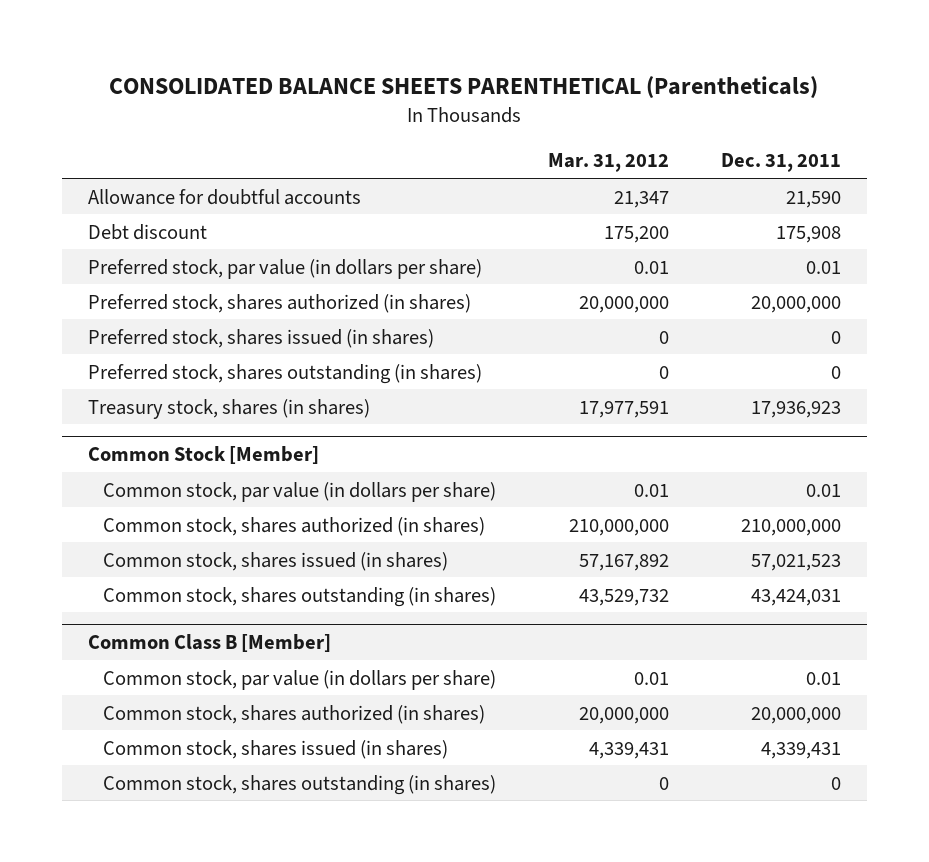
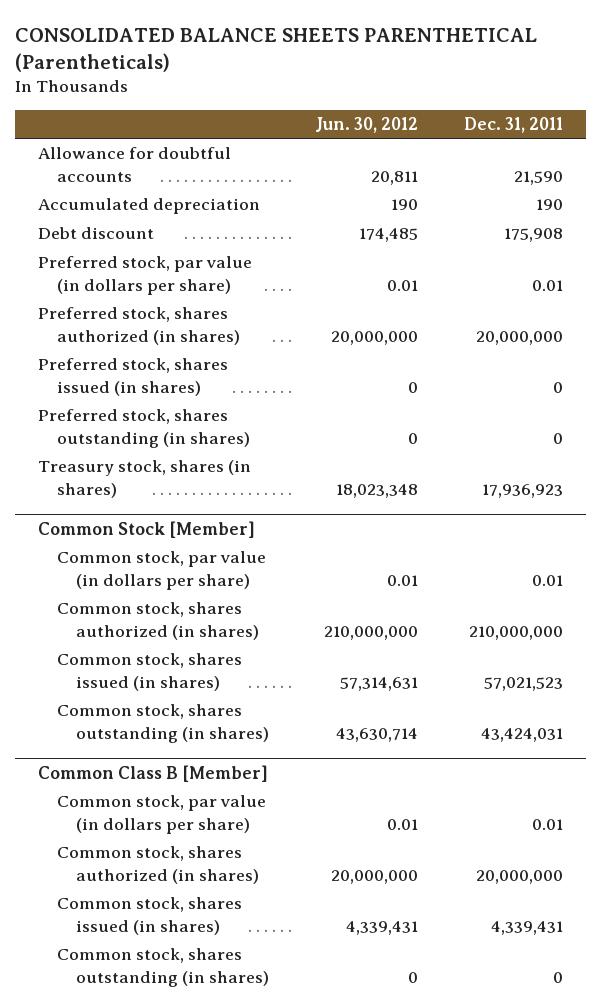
- | Mar. 31, 2012 | Dec. 31, 2011
+ | Jun. 30, 2012 | Dec. 31, 2011
+ Accumulated depreciation | 190 | 190

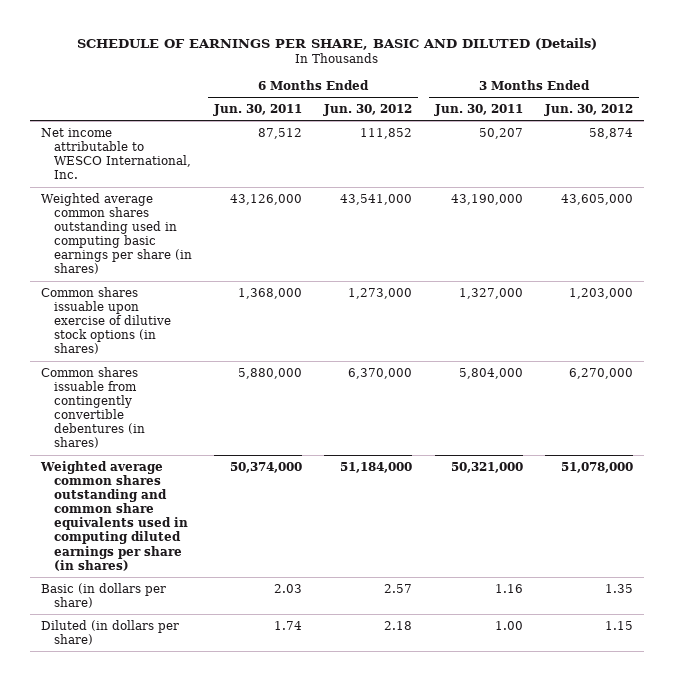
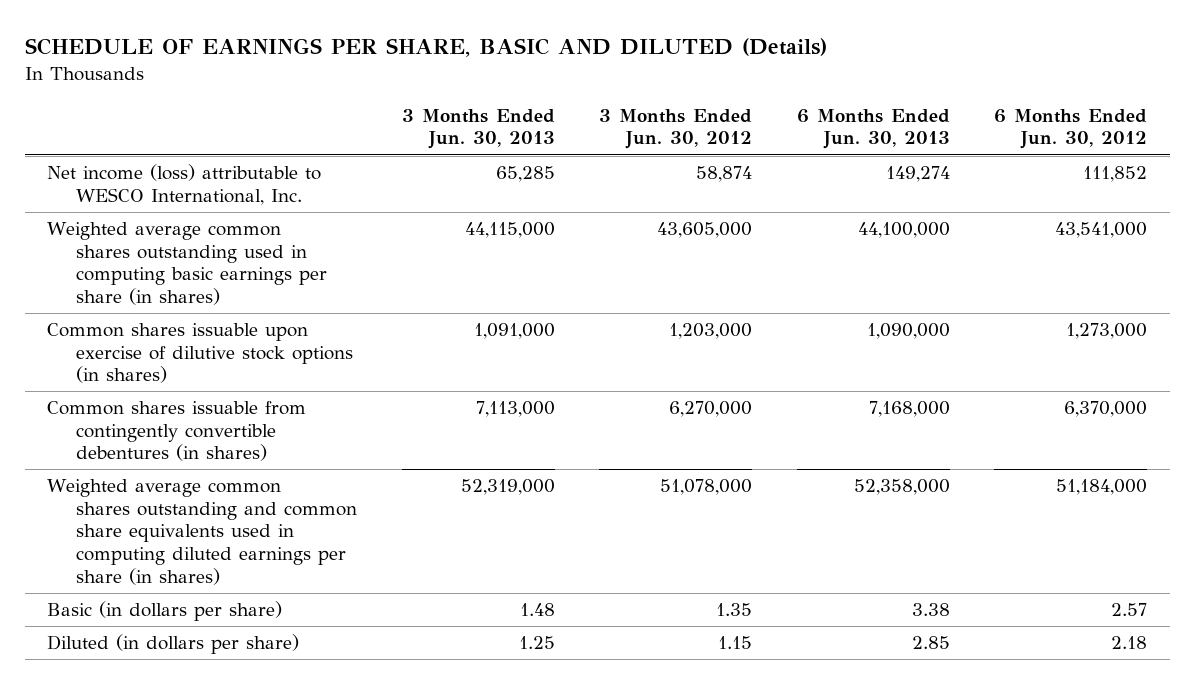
- | 6 Months Ended Jun. 30, 2011 | 6 Months Ended Jun. 30, 2012 | 3 Months Ended Jun. 30, 2011 | 3 Months Ended Jun. 30, 2012
+ | 3 Months Ended Jun. 30, 2013 | 3 Months Ended Jun. 30, 2012 | 6 Months Ended Jun. 30, 2013 | 6 Months Ended Jun. 30, 2012
- Net income attributable to WESCO International, Inc. | 87,512 | 111,852 | 50,207 | 58,874
+ Net income (loss) attributable to WESCO International, Inc. | 65,285 | 58,874 | 149,274 | 111,852

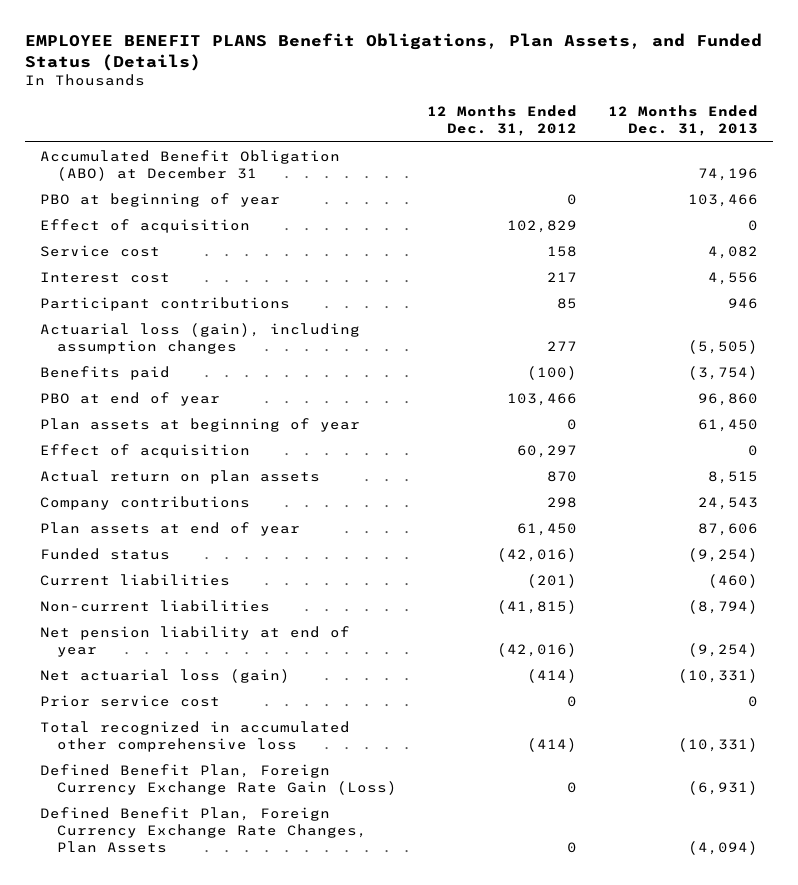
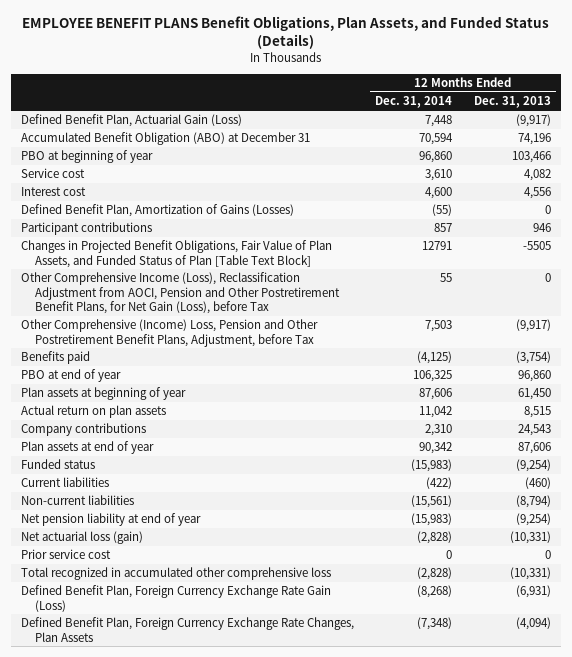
- | 12 Months Ended Dec. 31, 2012 | 12 Months Ended Dec. 31, 2013
+ | 12 Months Ended Dec. 31, 2014 | 12 Months Ended Dec. 31, 2013
+ Defined Benefit Plan, Actuarial Gain (Loss) | 7,448 | (9,917)
- Effect of acquisition | 102,829 | 0
+ Defined Benefit Plan, Amortization of Gains (Losses) | (55) | 0
- Actuarial loss (gain), including assumption changes | 277 | (5,505)
+ Changes in Projected Benefit Obligations, Fair Value of Plan Assets, and Funded Status of Plan [Table Text Block] | 12791 | -5505
+ Other Comprehensive Income (Loss), Reclassification Adjustment from AOCI, Pension and Other Postretirement Benefit Plans, for Net Gain (Loss), before Tax | 55 | 0
+ Other Comprehensive (Income) Loss, Pension and Other Postretirement Benefit Plans, Adjustment, before Tax | 7,503 | (9,917)
- Effect of acquisition | 60,297 | 0

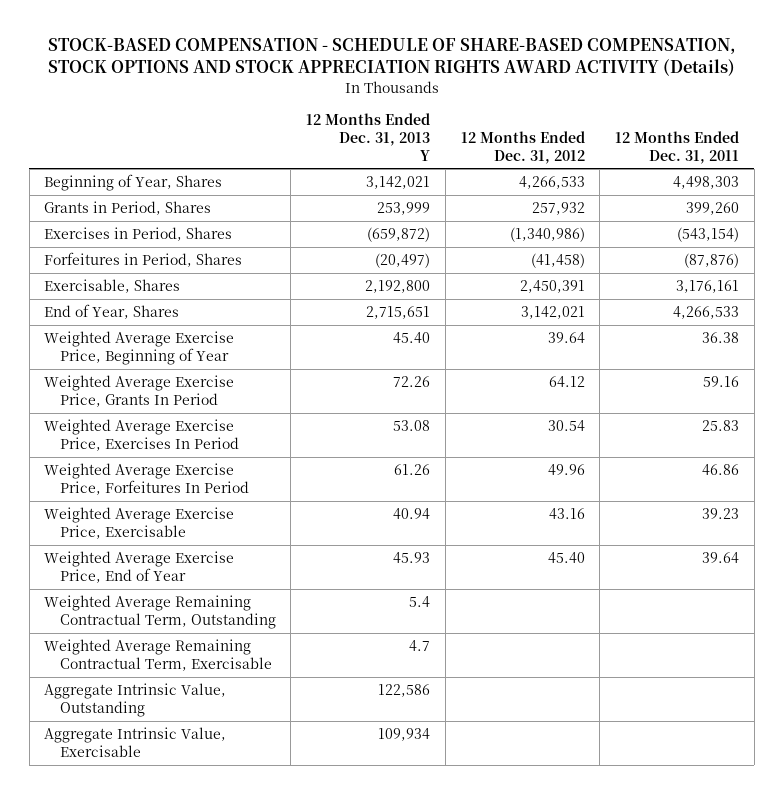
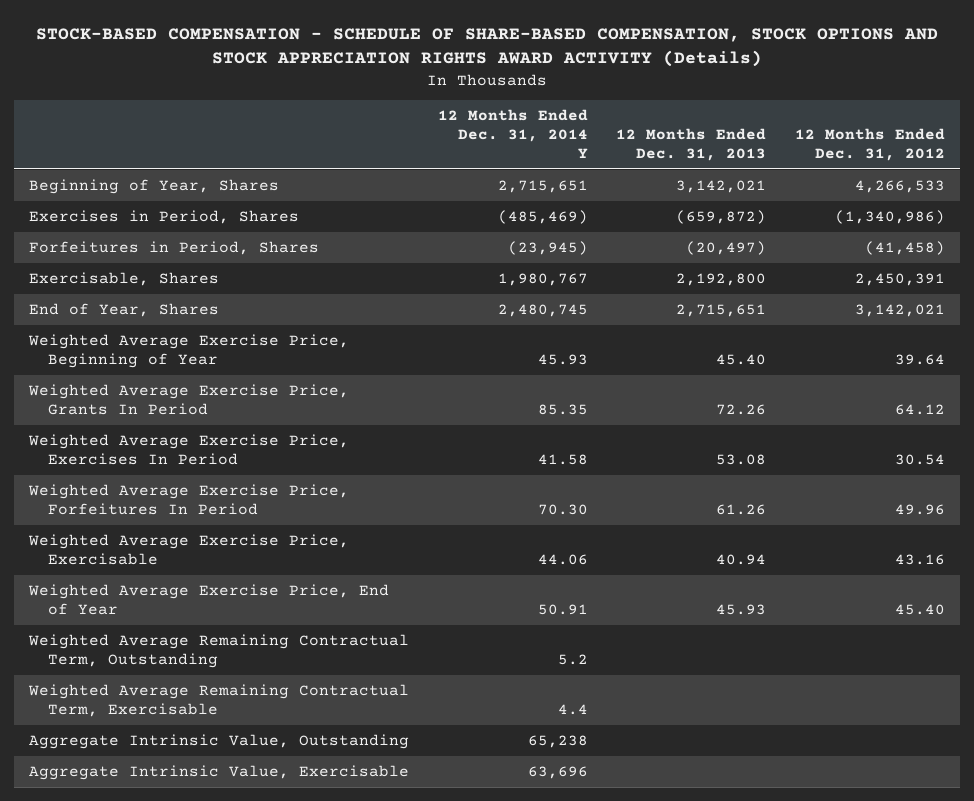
- | 12 Months Ended Dec. 31, 2013 Y | 12 Months Ended Dec. 31, 2012 | 12 Months Ended Dec. 31, 2011
+ | 12 Months Ended Dec. 31, 2014 Y | 12 Months Ended Dec. 31, 2013 | 12 Months Ended Dec. 31, 2012
- Grants in Period, Shares | 253,999 | 257,932 | 399,260

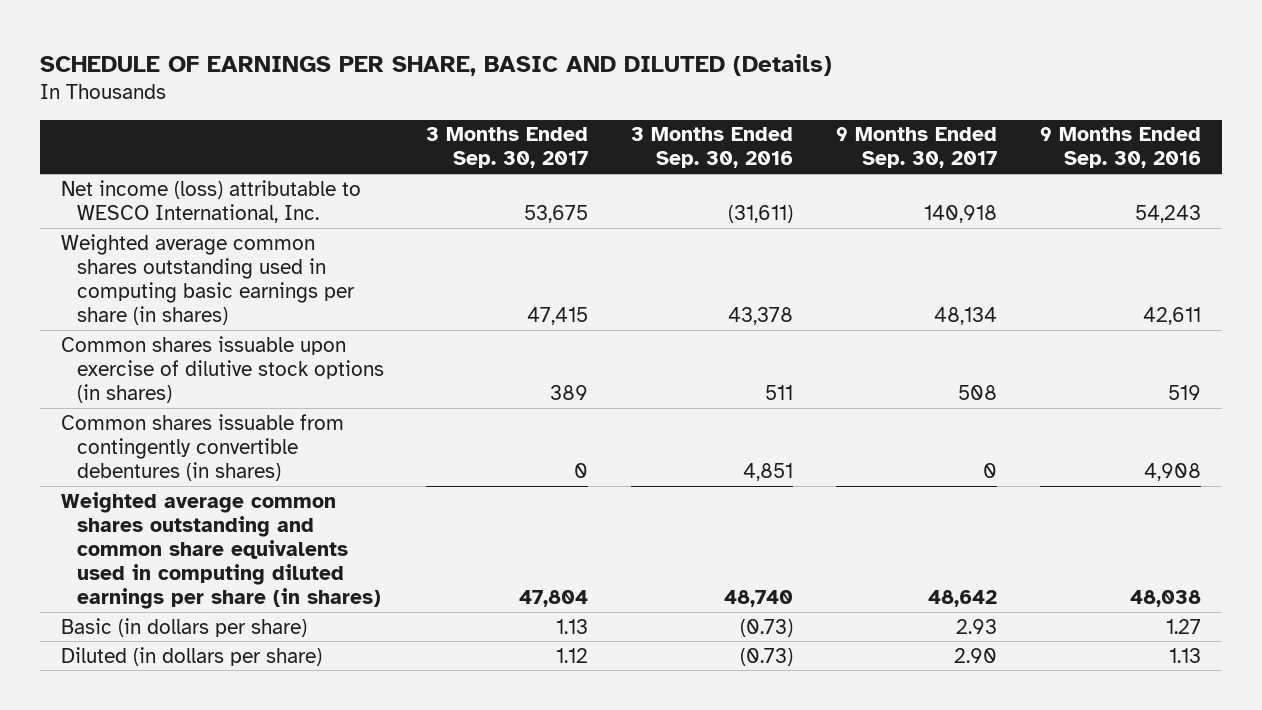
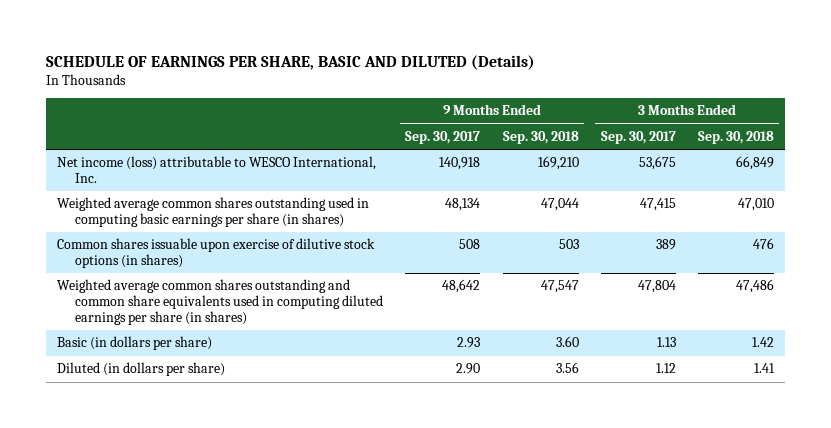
- | 3 Months Ended Sep. 30, 2017 | 3 Months Ended Sep. 30, 2016 | 9 Months Ended Sep. 30, 2017 | 9 Months Ended Sep. 30, 2016
+ | 9 Months Ended Sep. 30, 2017 | 9 Months Ended Sep. 30, 2018 | 3 Months Ended Sep. 30, 2017 | 3 Months Ended Sep. 30, 2018
- Common shares issuable from contingently convertible debentures (in shares) | 0 | 4,851 | 0 | 4,908

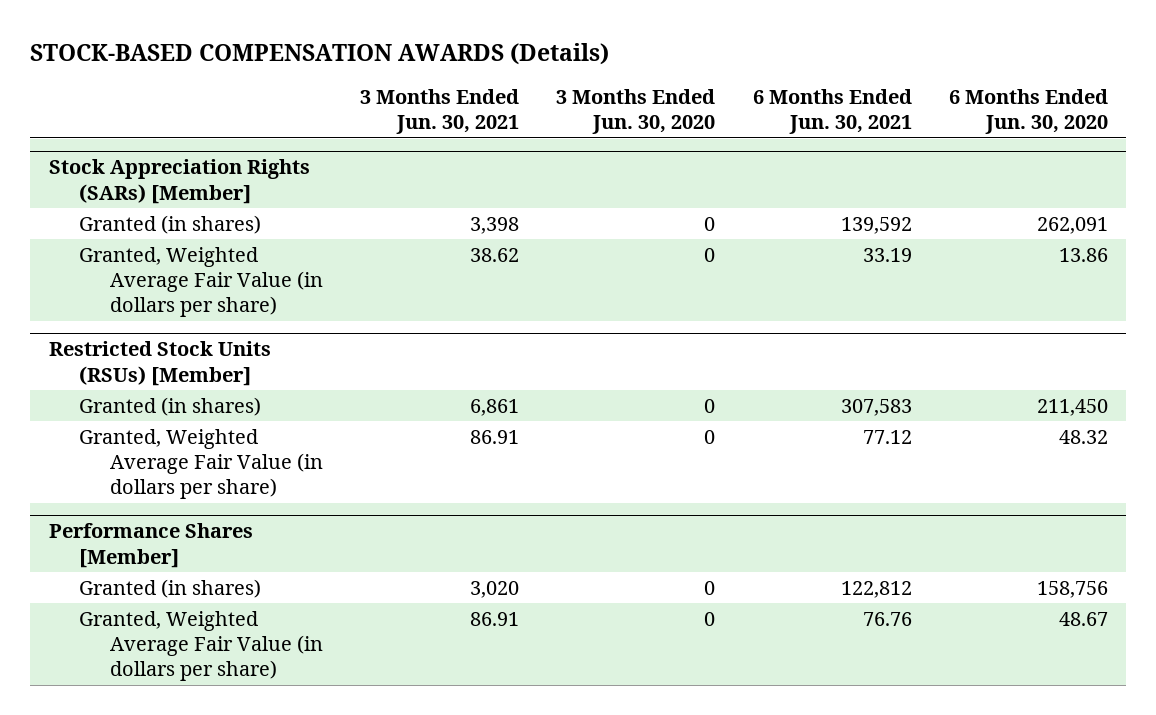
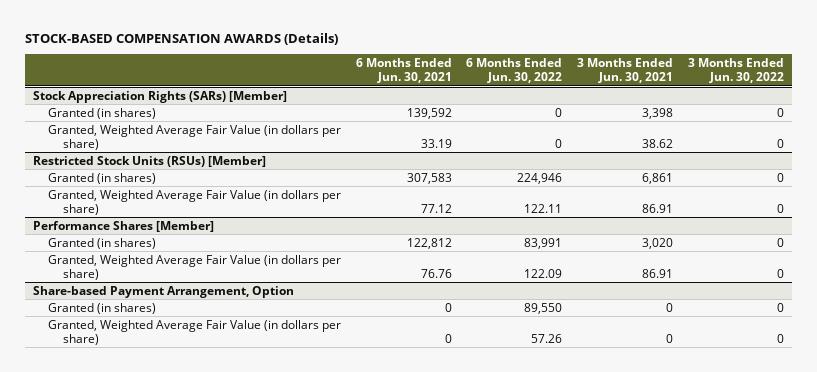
- | 3 Months Ended Jun. 30, 2021 | 3 Months Ended Jun. 30, 2020 | 6 Months Ended Jun. 30, 2021 | 6 Months Ended Jun. 30, 2020
+ | 6 Months Ended Jun. 30, 2021 | 6 Months Ended Jun. 30, 2022 | 3 Months Ended Jun. 30, 2021 | 3 Months Ended Jun. 30, 2022
+ Share-based Payment Arrangement, Option
+ Granted (in shares) | 0 | 89,550 | 0 | 0
+ Granted, Weighted Average Fair Value (in dollars per share) | 0 | 57.26 | 0 | 0

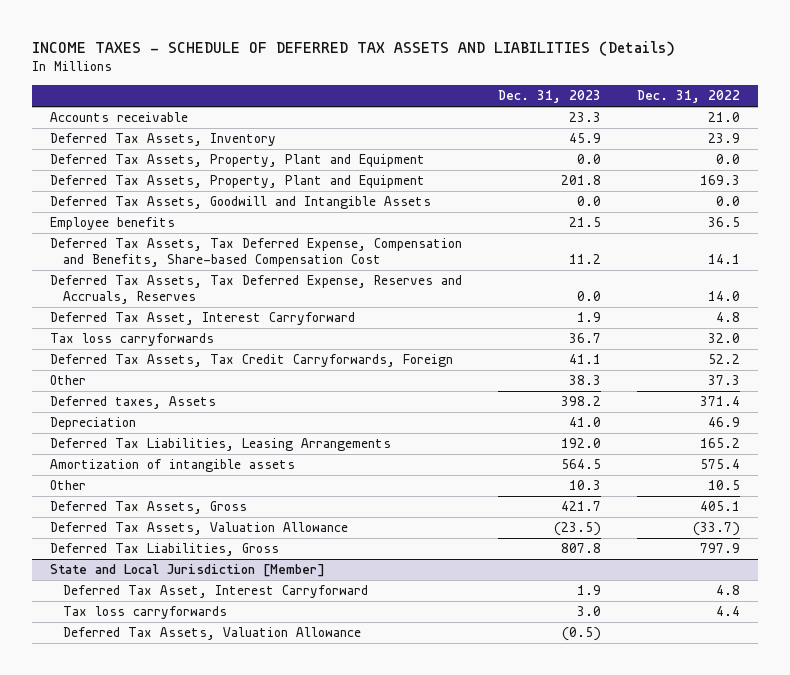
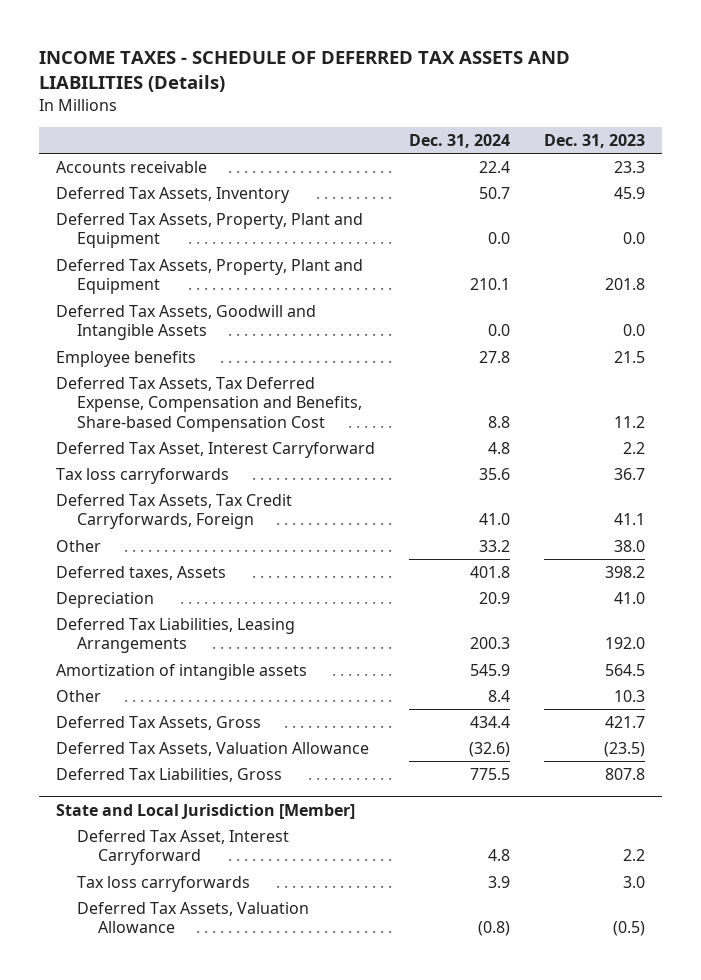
- | Dec. 31, 2023 | Dec. 31, 2022
+ | Dec. 31, 2024 | Dec. 31, 2023
- Deferred Tax Assets, Tax Deferred Expense, Reserves and Accruals, Reserves | 0.0 | 14.0
- Deferred Tax Asset, Interest Carryforward | 1.9 | 4.8
+ Deferred Tax Asset, Interest Carryforward | 4.8 | 2.2
- Other | 38.3 | 37.3
+ Other | 33.2 | 38.0
@ State and Local Jurisdiction [Member]
- Deferred Tax Asset, Interest Carryforward | 1.9 | 4.8
+ Deferred Tax Asset, Interest Carryforward | 4.8 | 2.2

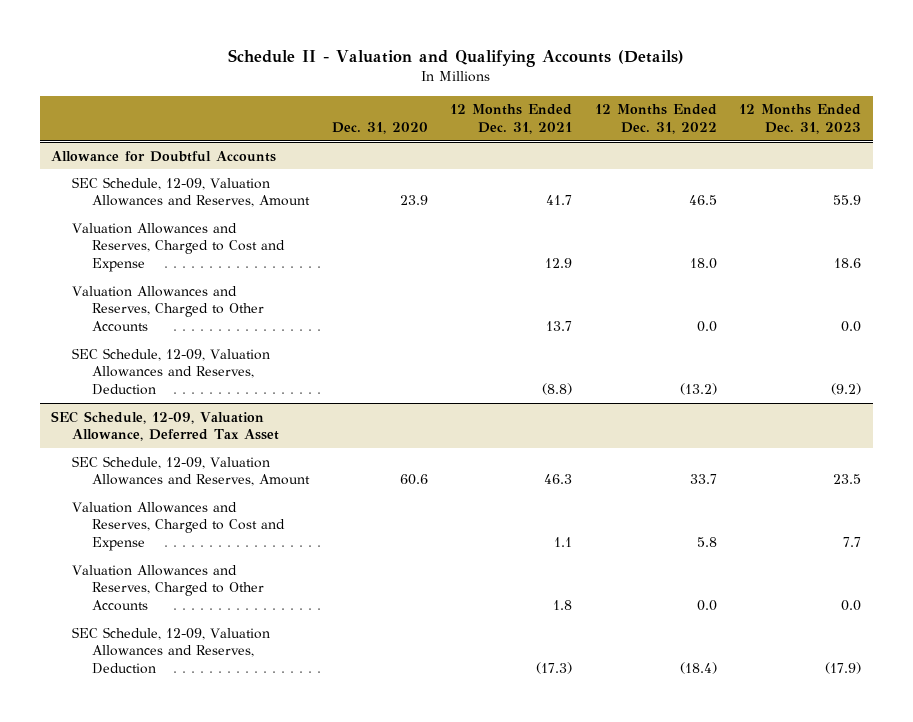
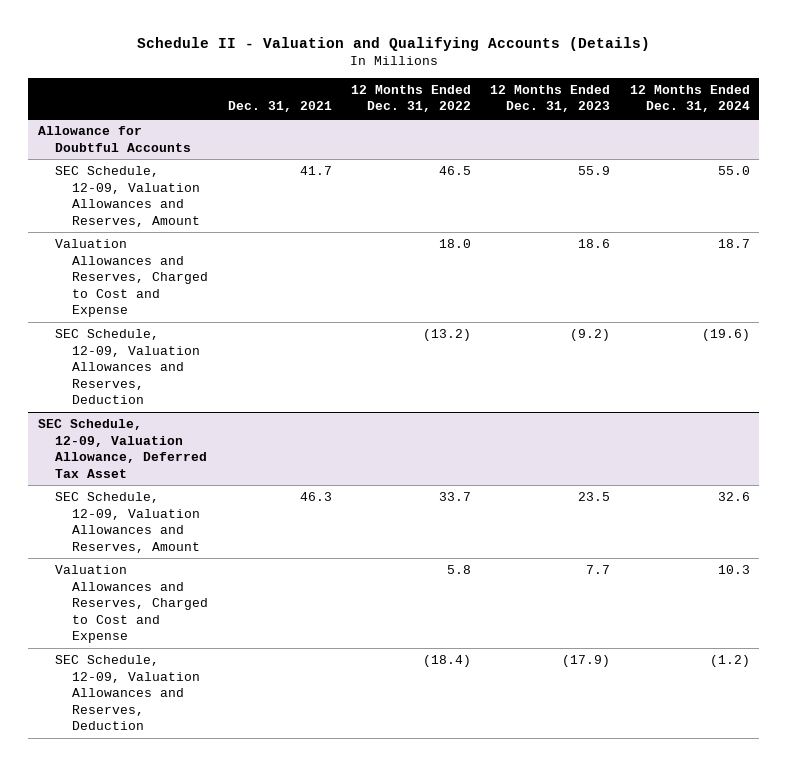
- | Dec. 31, 2020 | 12 Months Ended Dec. 31, 2021 | 12 Months Ended Dec. 31, 2022 | 12 Months Ended Dec. 31, 2023
+ | Dec. 31, 2021 | 12 Months Ended Dec. 31, 2022 | 12 Months Ended Dec. 31, 2023 | 12 Months Ended Dec. 31, 2024
@ Allowance for Doubtful Accounts
- Valuation Allowances and Reserves, Charged to Other Accounts | | 13.7 | 0.0 | 0.0
@ SEC Schedule, 12-09, Valuation Allowance, Deferred Tax Asset
- Valuation Allowances and Reserves, Charged to Other Accounts | | 1.8 | 0.0 | 0.0

